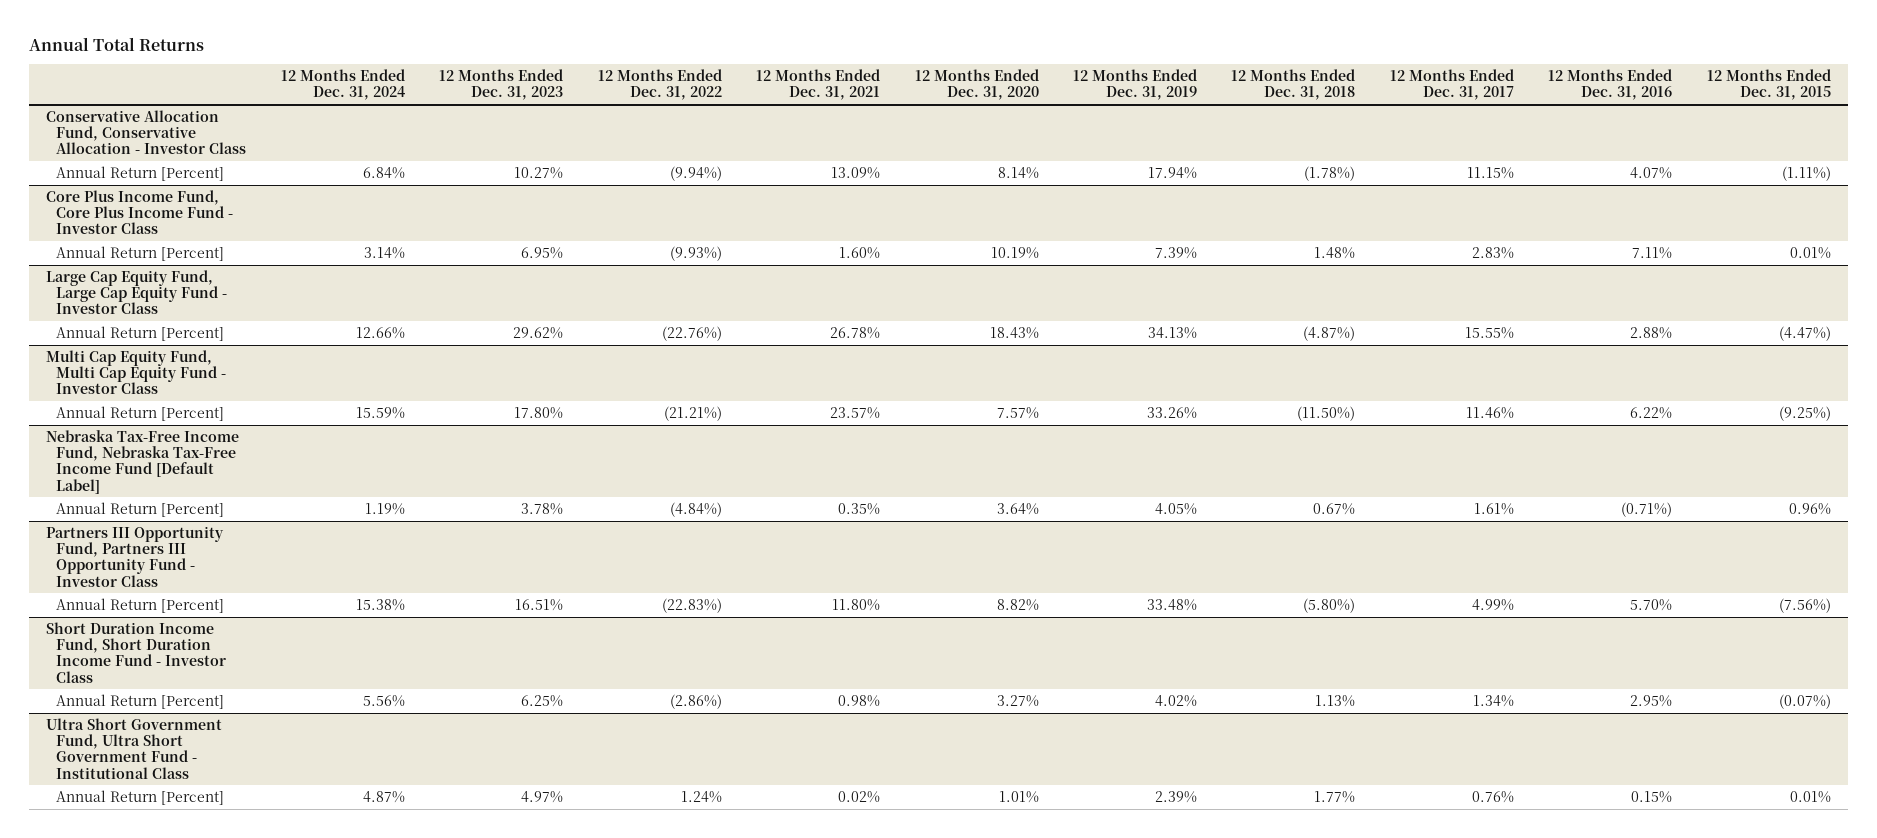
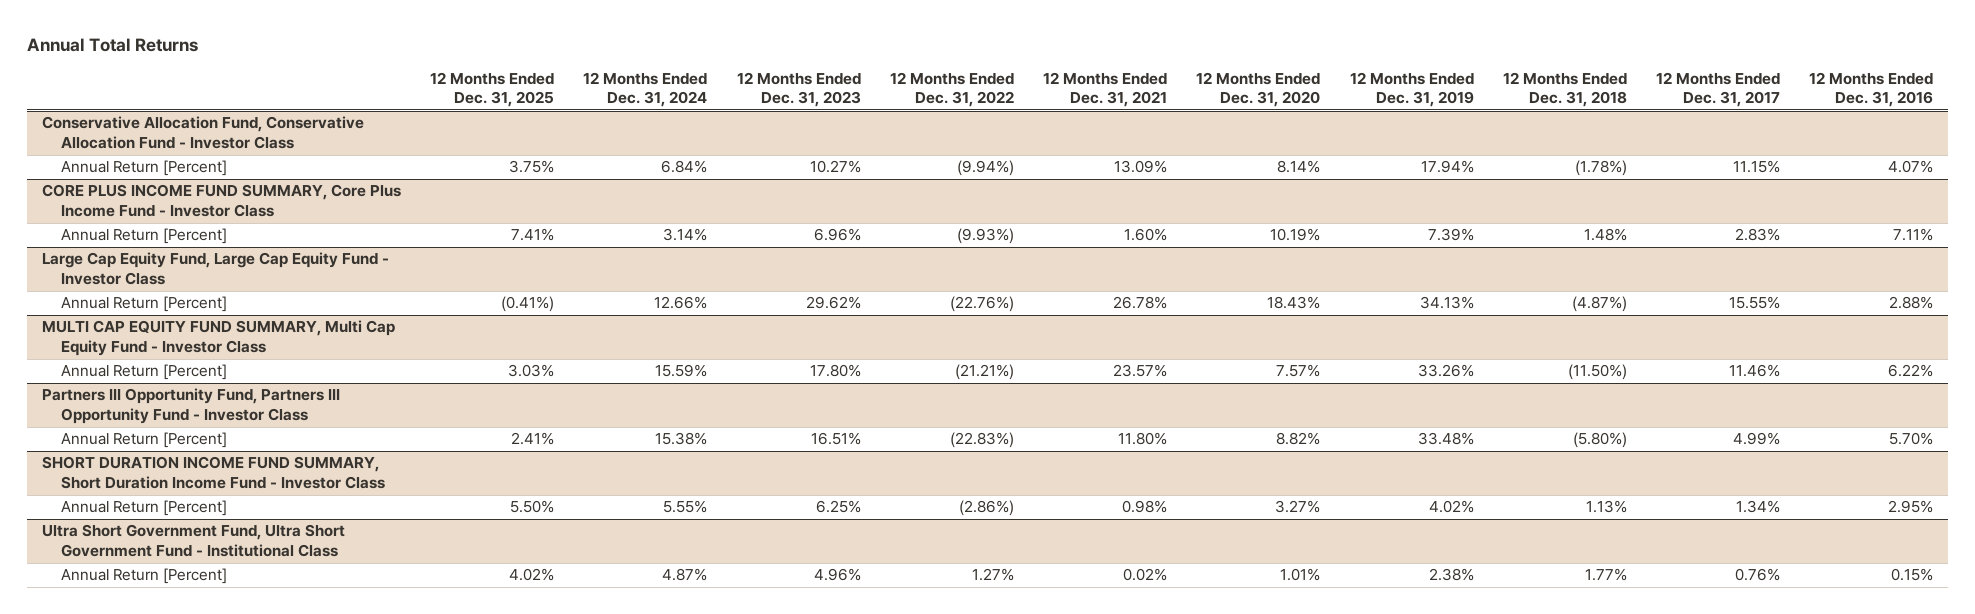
- | 12 Months Ended Dec. 31, 2024 | 12 Months Ended Dec. 31, 2023 | 12 Months Ended Dec. 31, 2022 | 12 Months Ended Dec. 31, 2021 | 12 Months Ended Dec. 31, 2020 | 12 Months Ended Dec. 31, 2019 | 12 Months Ended Dec. 31, 2018 | 12 Months Ended Dec. 31, 2017 | 12 Months Ended Dec. 31, 2016 | 12 Months Ended Dec. 31, 2015
+ | 12 Months Ended Dec. 31, 2025 | 12 Months Ended Dec. 31, 2024 | 12 Months Ended Dec. 31, 2023 | 12 Months Ended Dec. 31, 2022 | 12 Months Ended Dec. 31, 2021 | 12 Months Ended Dec. 31, 2020 | 12 Months Ended Dec. 31, 2019 | 12 Months Ended Dec. 31, 2018 | 12 Months Ended Dec. 31, 2017 | 12 Months Ended Dec. 31, 2016
- Conservative Allocation Fund, Conservative Allocation - Investor Class
+ Conservative Allocation Fund, Conservative Allocation Fund - Investor Class
- Core Plus Income Fund, Core Plus Income Fund - Investor Class
- Annual Return [Percent] | 3.14% | 6.95% | (9.93%) | 1.60% | 10.19% | 7.39% | 1.48% | 2.83% | 7.11% | 0.01%
+ CORE PLUS INCOME FUND SUMMARY, Core Plus Income Fund - Investor Class
+ Annual Return [Percent] | 7.41% | 3.14% | 6.96% | (9.93%) | 1.60% | 10.19% | 7.39% | 1.48% | 2.83% | 7.11%
- Multi Cap Equity Fund, Multi Cap Equity Fund - Investor Class
+ MULTI CAP EQUITY FUND SUMMARY, Multi Cap Equity Fund - Investor Class
- Nebraska Tax-Free Income Fund, Nebraska Tax-Free Income Fund [Default Label]
- Annual Return [Percent] | 1.19% | 3.78% | (4.84%) | 0.35% | 3.64% | 4.05% | 0.67% | 1.61% | (0.71%) | 0.96%
- Short Duration Income Fund, Short Duration Income Fund - Investor Class
- Annual Return [Percent] | 5.56% | 6.25% | (2.86%) | 0.98% | 3.27% | 4.02% | 1.13% | 1.34% | 2.95% | (0.07%)
+ SHORT DURATION INCOME FUND SUMMARY, Short Duration Income Fund - Investor Class
+ Annual Return [Percent] | 5.50% | 5.55% | 6.25% | (2.86%) | 0.98% | 3.27% | 4.02% | 1.13% | 1.34% | 2.95%
@ Ultra Short Government Fund, Ultra Short Government Fund - Institutional Class
- Annual Return [Percent] | 4.87% | 4.97% | 1.24% | 0.02% | 1.01% | 2.39% | 1.77% | 0.76% | 0.15% | 0.01%
+ Annual Return [Percent] | 4.02% | 4.87% | 4.96% | 1.27% | 0.02% | 1.01% | 2.38% | 1.77% | 0.76% | 0.15%

